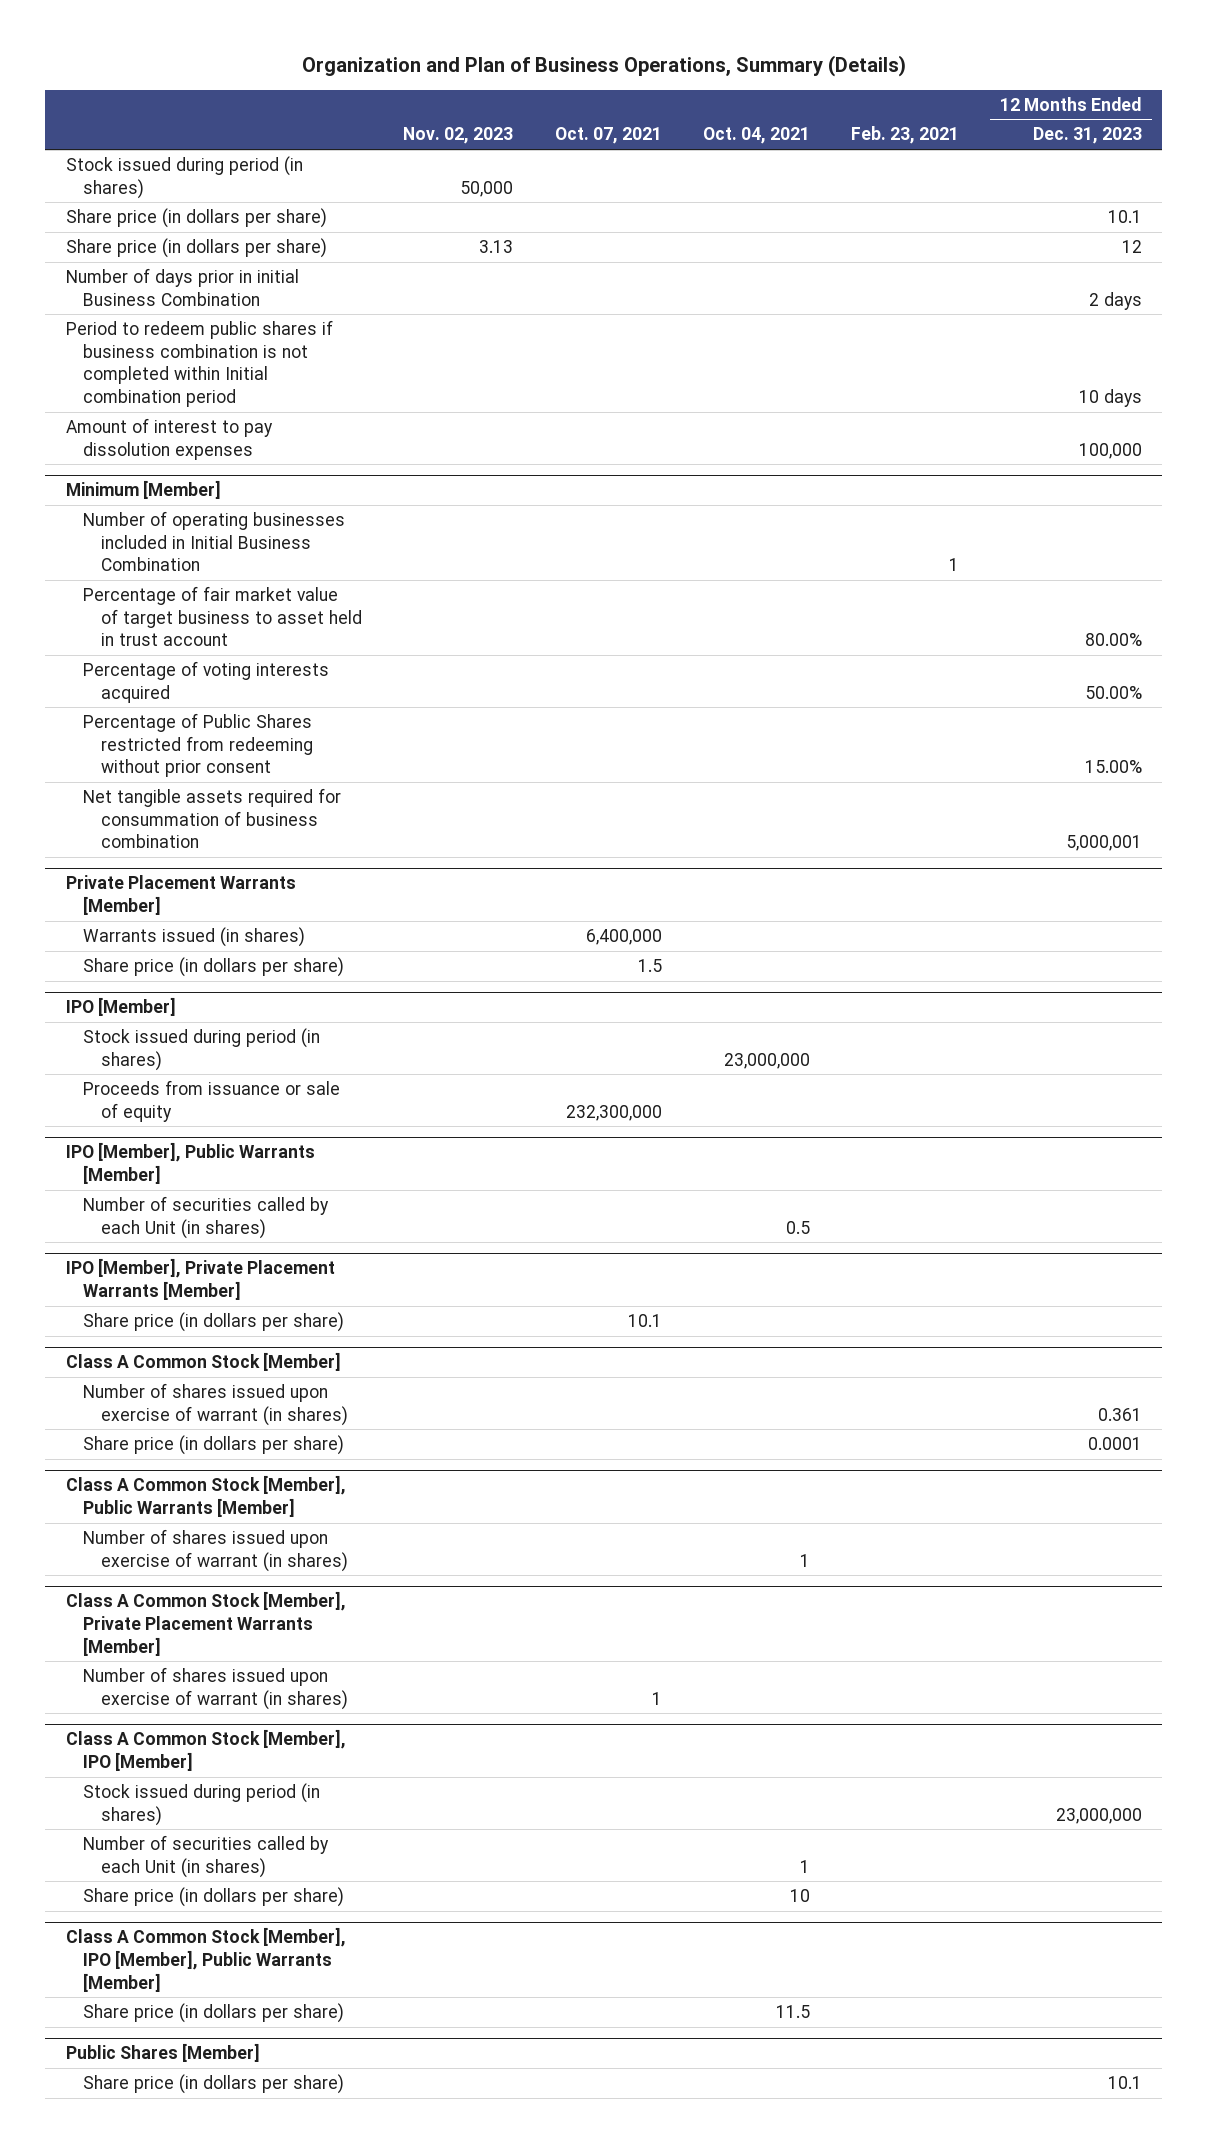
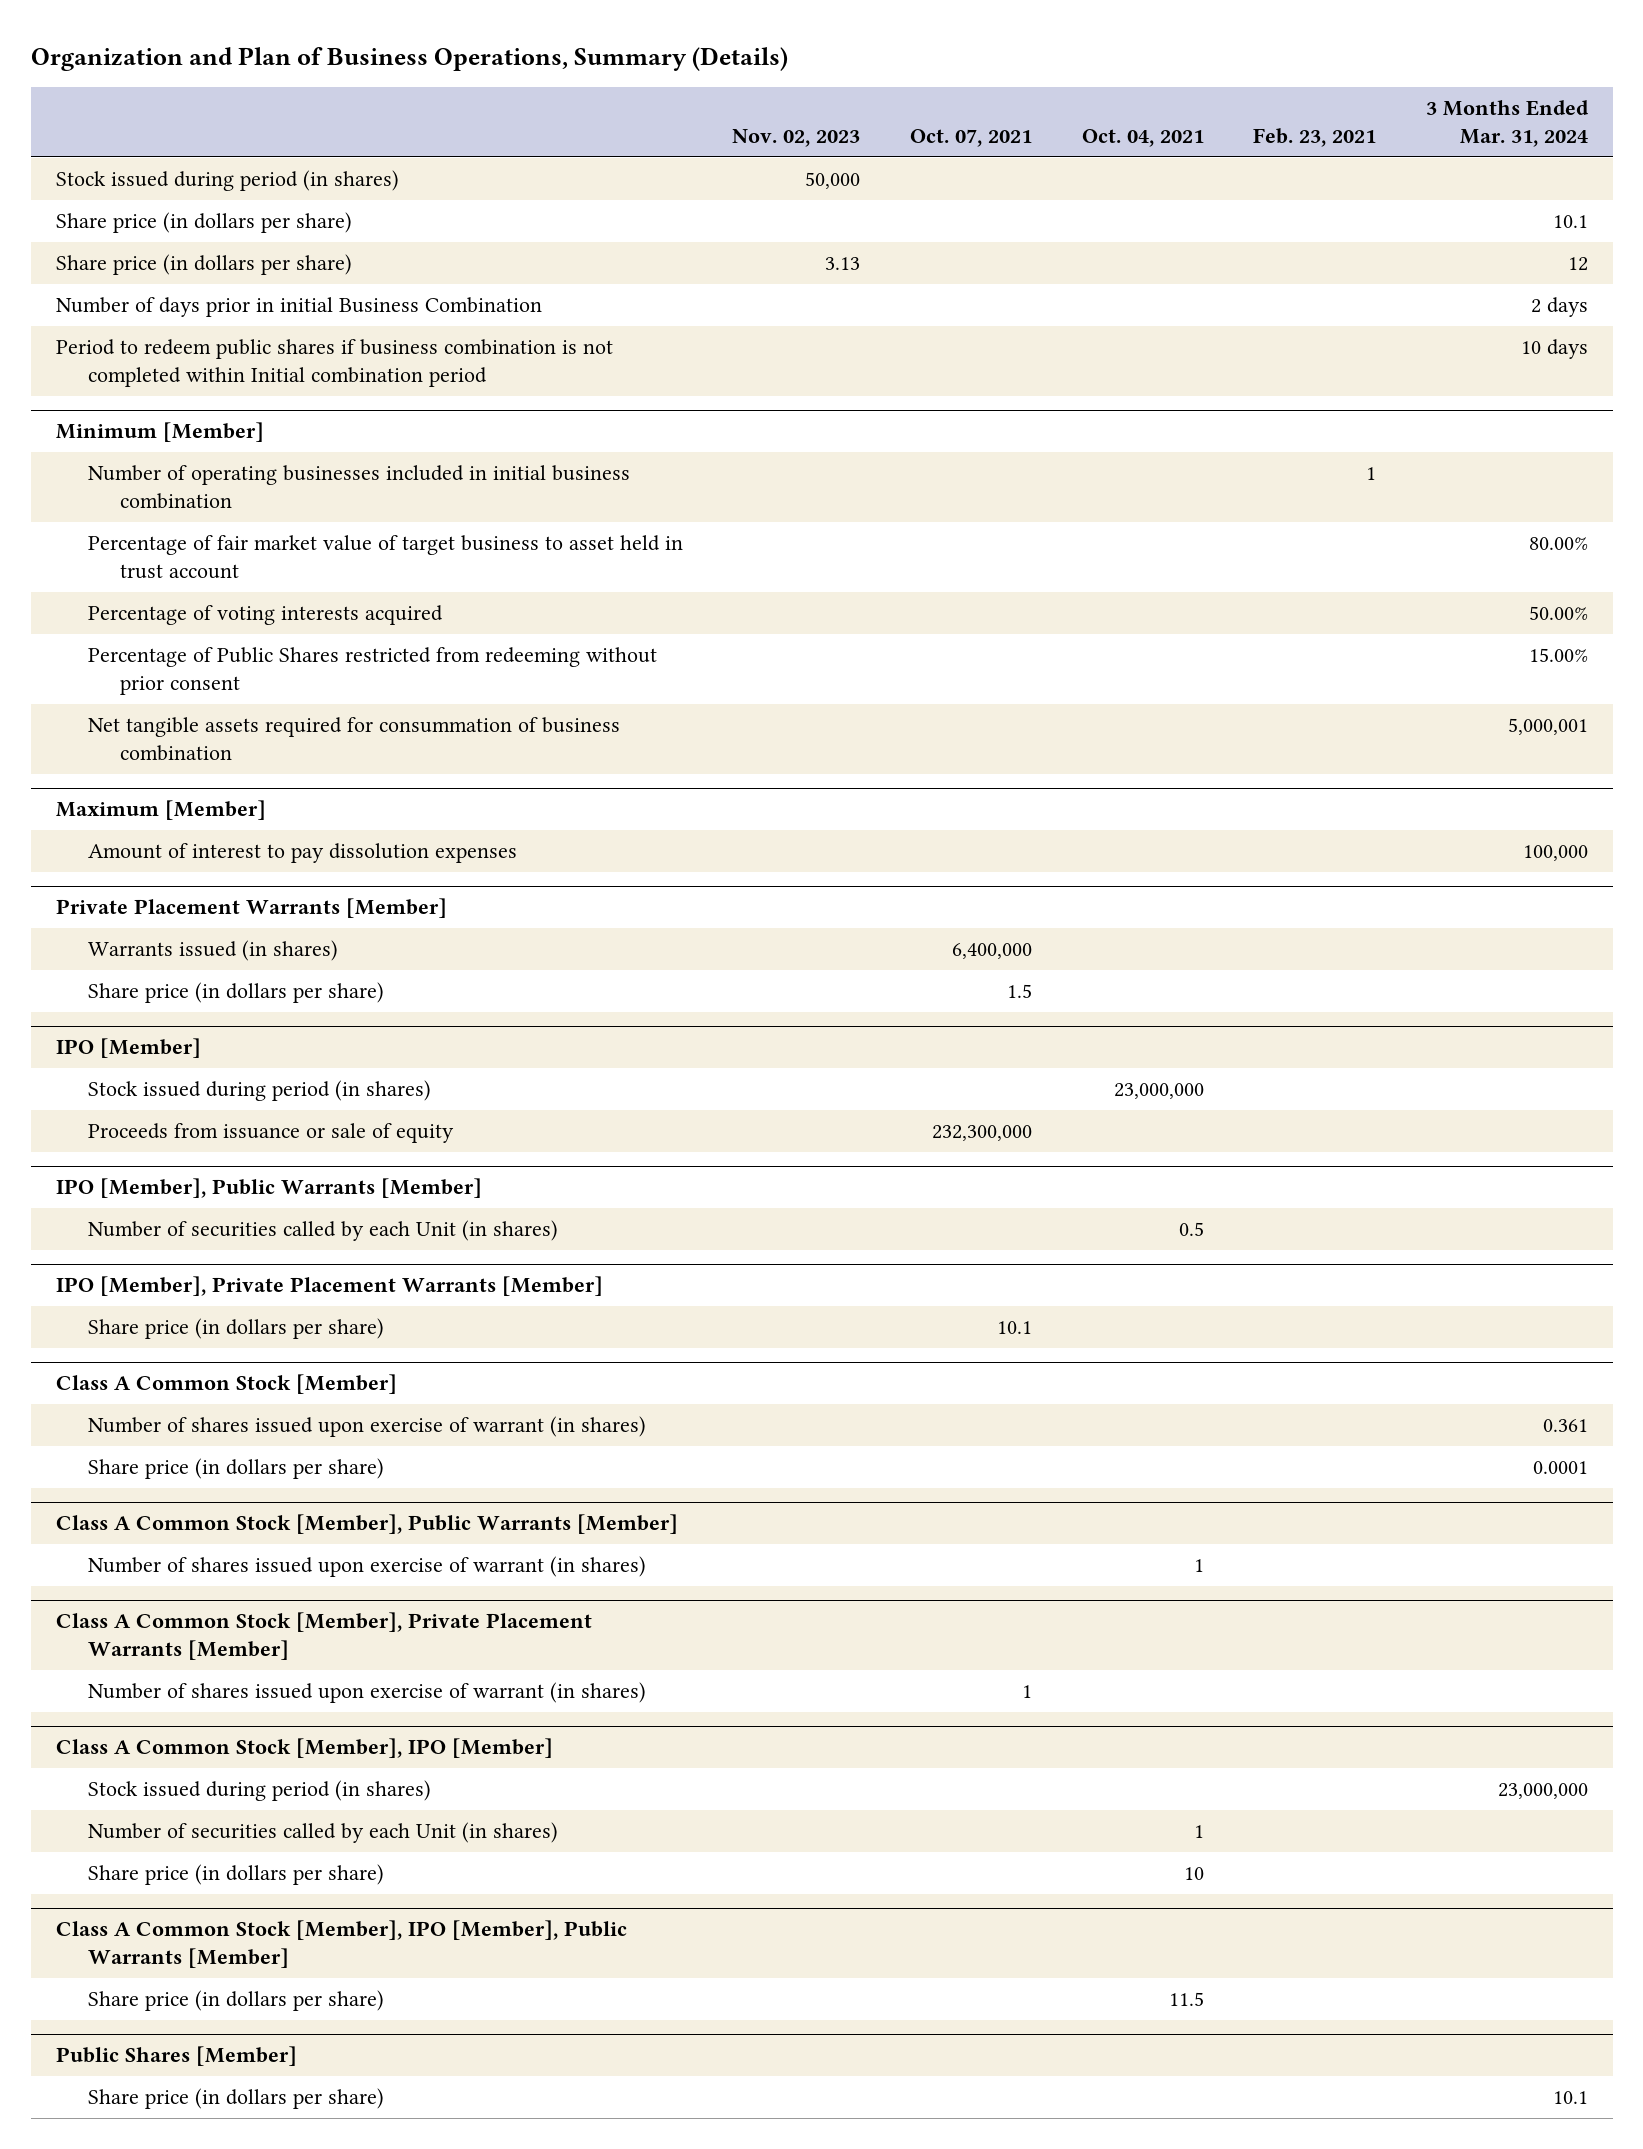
- | Nov. 02, 2023 | Oct. 07, 2021 | Oct. 04, 2021 | Feb. 23, 2021 | 12 Months Ended Dec. 31, 2023
+ | Nov. 02, 2023 | Oct. 07, 2021 | Oct. 04, 2021 | Feb. 23, 2021 | 3 Months Ended Mar. 31, 2024
- Amount of interest to pay dissolution expenses | | | | | 100,000
@ Minimum [Member]
- Number of operating businesses included in Initial Business Combination | | | | 1 |
+ Number of operating businesses included in initial business combination | | | | 1 |
+ Maximum [Member]
+ Amount of interest to pay dissolution expenses | | | | | 100,000

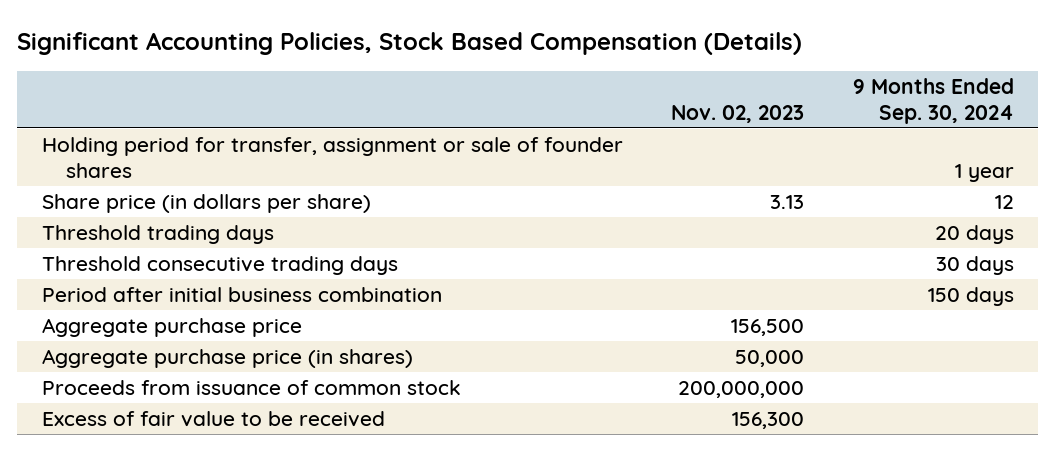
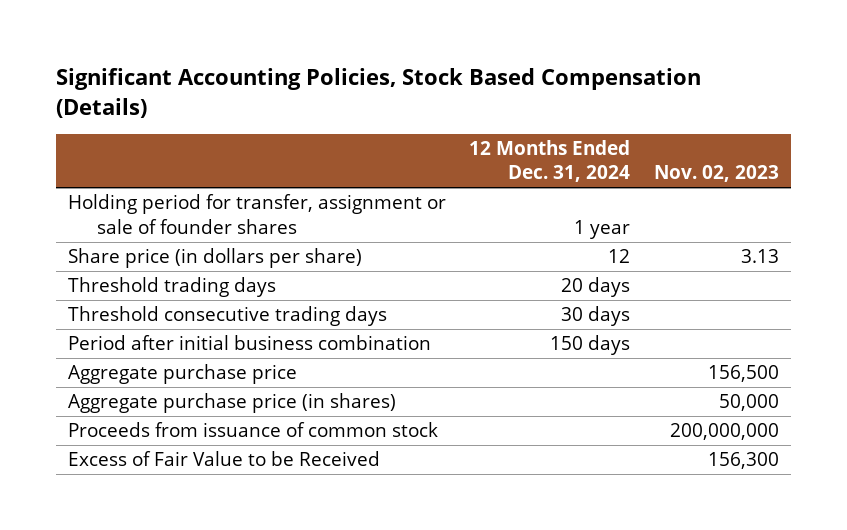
- | Nov. 02, 2023 | 9 Months Ended Sep. 30, 2024
+ | 12 Months Ended Dec. 31, 2024 | Nov. 02, 2023
- Excess of fair value to be received | 156,300 |
+ Excess of Fair Value to be Received | | 156,300

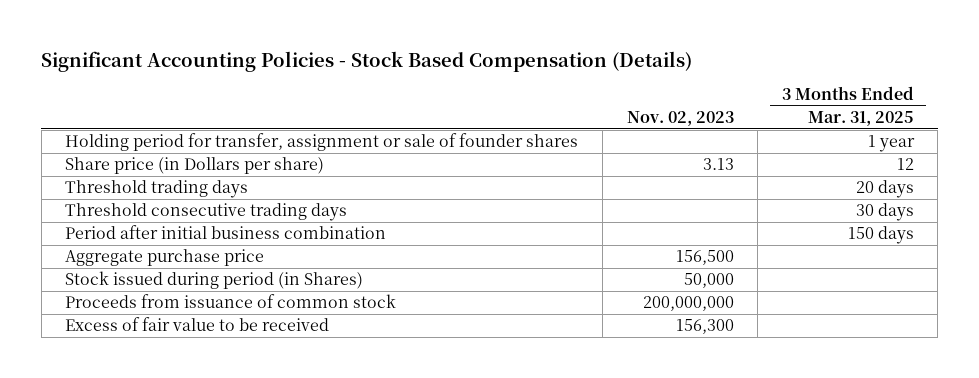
- Significant Accounting Policies, Stock Based Compensation (Details)
+ Significant Accounting Policies - Stock Based Compensation (Details)
- | 12 Months Ended Dec. 31, 2024 | Nov. 02, 2023
+ | Nov. 02, 2023 | 3 Months Ended Mar. 31, 2025
- Share price (in dollars per share) | 12 | 3.13
+ Share price (in Dollars per share) | 3.13 | 12
- Aggregate purchase price (in shares) | | 50,000
+ Stock issued during period (in Shares) | 50,000 |
- Excess of Fair Value to be Received | | 156,300
+ Excess of fair value to be received | 156,300 |

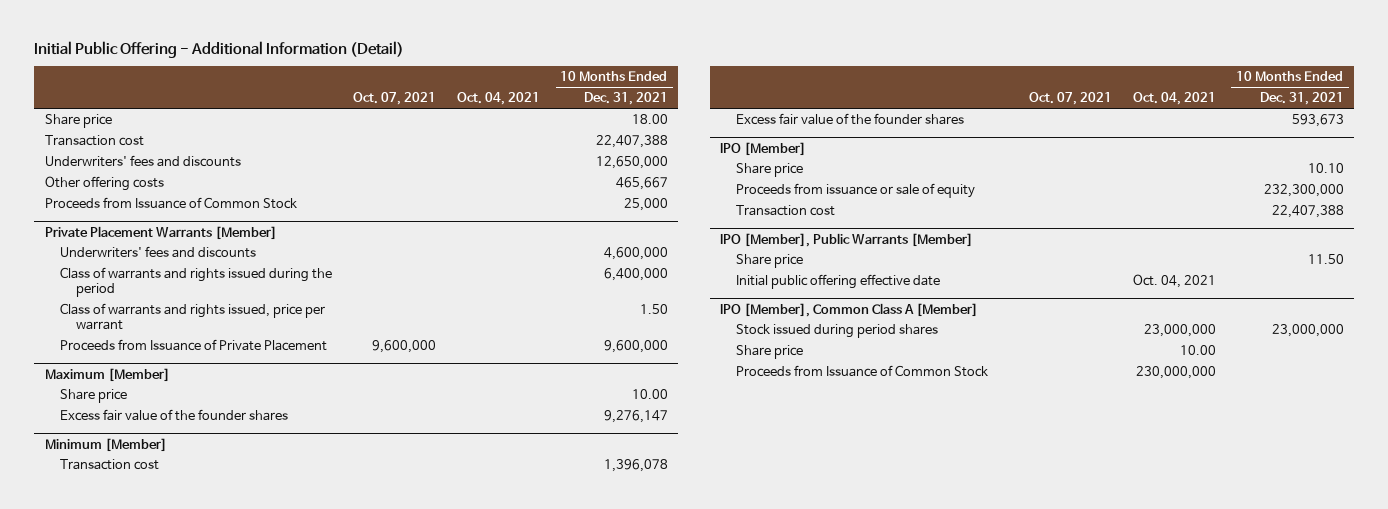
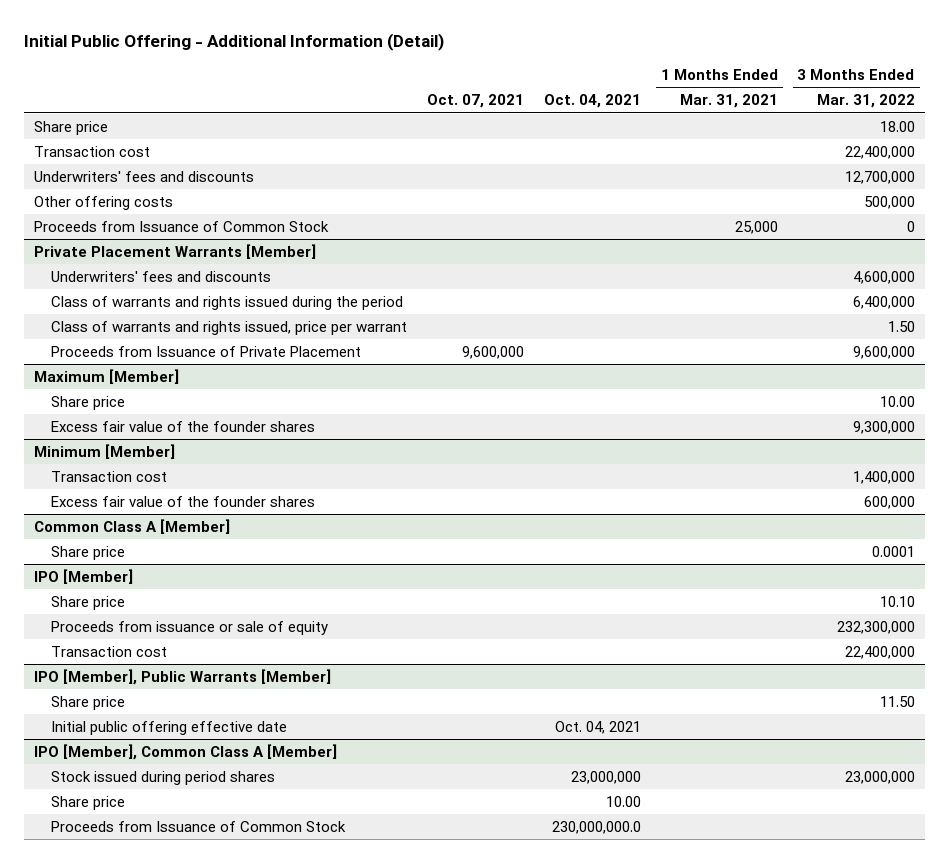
- | Oct. 07, 2021 | Oct. 04, 2021 | 10 Months Ended Dec. 31, 2021
+ | Oct. 07, 2021 | Oct. 04, 2021 | 1 Months Ended Mar. 31, 2021 | 3 Months Ended Mar. 31, 2022
+ Common Class A [Member]
+ Share price | | | | 0.0001
@ IPO [Member], Common Class A [Member]
- Proceeds from Issuance of Common Stock | | 230,000,000 |
+ Proceeds from Issuance of Common Stock | | 230,000,000.0 | |

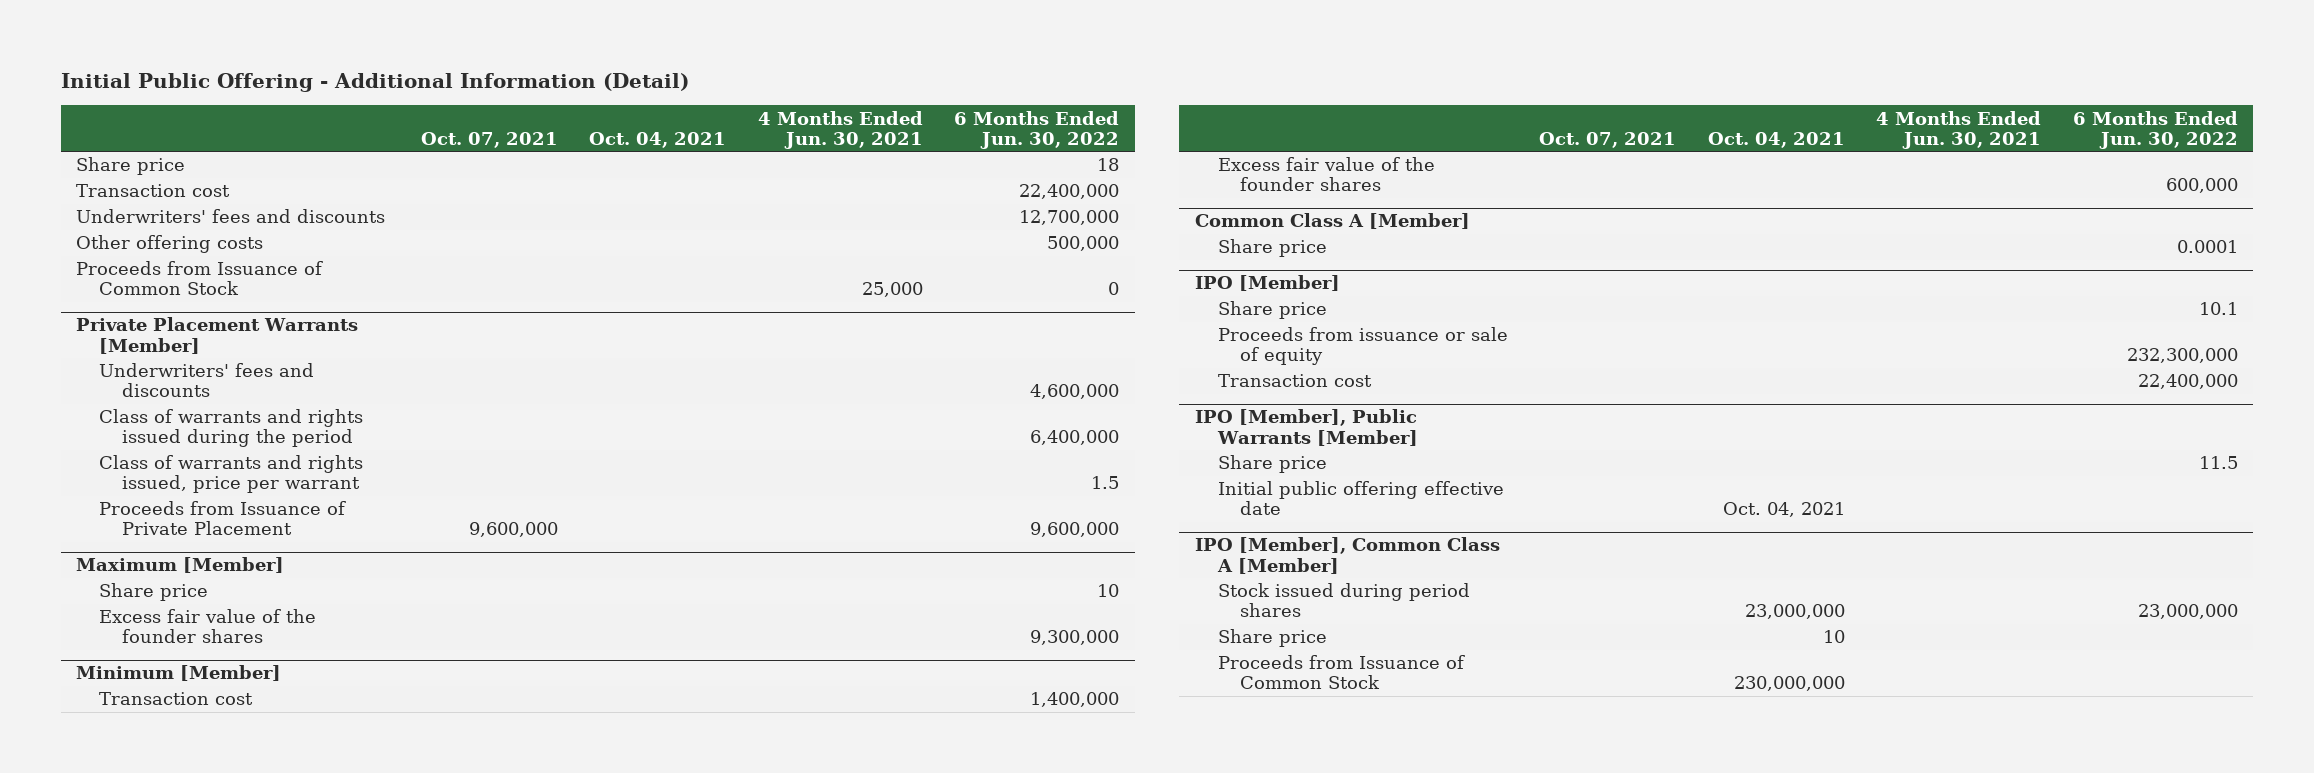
- | Oct. 07, 2021 | Oct. 04, 2021 | 1 Months Ended Mar. 31, 2021 | 3 Months Ended Mar. 31, 2022
+ | Oct. 07, 2021 | Oct. 04, 2021 | 4 Months Ended Jun. 30, 2021 | 6 Months Ended Jun. 30, 2022
@ IPO [Member], Common Class A [Member]
- Share price | | 10.00 | |
- Proceeds from Issuance of Common Stock | | 230,000,000.0 | |
+ Share price | | 10 | |
+ Proceeds from Issuance of Common Stock | | 230,000,000 | |

